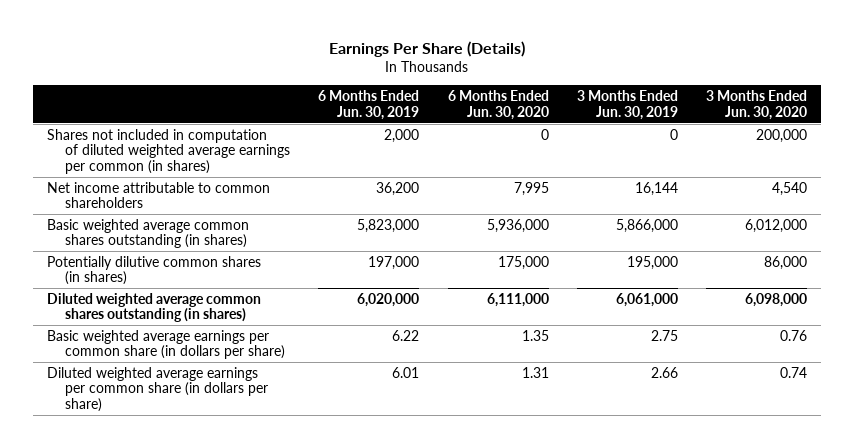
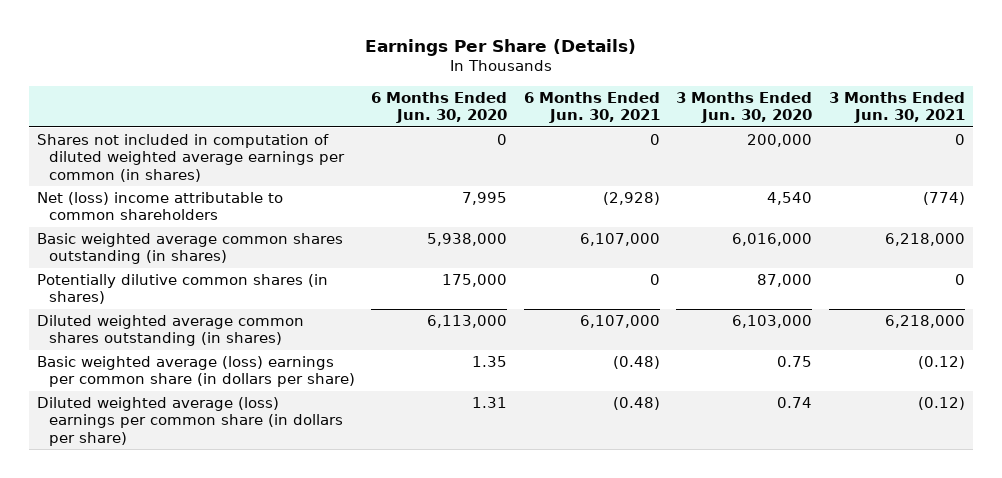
- | 6 Months Ended Jun. 30, 2019 | 6 Months Ended Jun. 30, 2020 | 3 Months Ended Jun. 30, 2019 | 3 Months Ended Jun. 30, 2020
+ | 6 Months Ended Jun. 30, 2020 | 6 Months Ended Jun. 30, 2021 | 3 Months Ended Jun. 30, 2020 | 3 Months Ended Jun. 30, 2021
- Net income attributable to common shareholders | 36,200 | 7,995 | 16,144 | 4,540
- Basic weighted average common shares outstanding (in shares) | 5,823,000 | 5,936,000 | 5,866,000 | 6,012,000
- Potentially dilutive common shares (in shares) | 197,000 | 175,000 | 195,000 | 86,000
- Diluted weighted average common shares outstanding (in shares) | 6,020,000 | 6,111,000 | 6,061,000 | 6,098,000
- Basic weighted average earnings per common share (in dollars per share) | 6.22 | 1.35 | 2.75 | 0.76
- Diluted weighted average earnings per common share (in dollars per share) | 6.01 | 1.31 | 2.66 | 0.74
+ Net (loss) income attributable to common shareholders | 7,995 | (2,928) | 4,540 | (774)
+ Basic weighted average common shares outstanding (in shares) | 5,938,000 | 6,107,000 | 6,016,000 | 6,218,000
+ Potentially dilutive common shares (in shares) | 175,000 | 0 | 87,000 | 0
+ Diluted weighted average common shares outstanding (in shares) | 6,113,000 | 6,107,000 | 6,103,000 | 6,218,000
+ Basic weighted average (loss) earnings per common share (in dollars per share) | 1.35 | (0.48) | 0.75 | (0.12)
+ Diluted weighted average (loss) earnings per common share (in dollars per share) | 1.31 | (0.48) | 0.74 | (0.12)

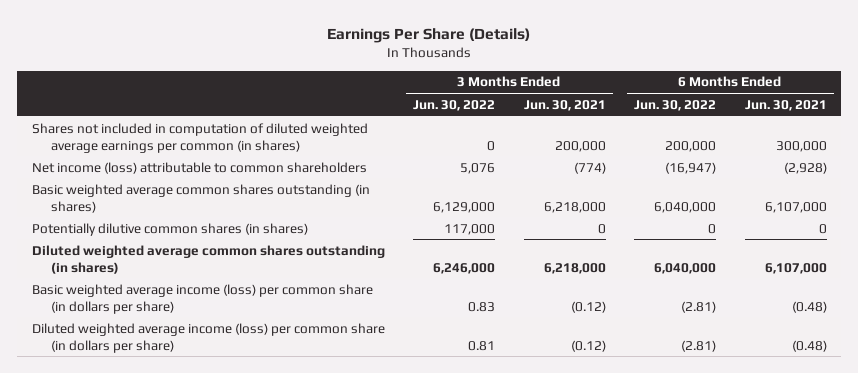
- | 6 Months Ended Jun. 30, 2020 | 6 Months Ended Jun. 30, 2021 | 3 Months Ended Jun. 30, 2020 | 3 Months Ended Jun. 30, 2021
+ | 3 Months Ended Jun. 30, 2022 | 3 Months Ended Jun. 30, 2021 | 6 Months Ended Jun. 30, 2022 | 6 Months Ended Jun. 30, 2021
- Shares not included in computation of diluted weighted average earnings per common (in shares) | 0 | 0 | 200,000 | 0
- Net (loss) income attributable to common shareholders | 7,995 | (2,928) | 4,540 | (774)
+ Shares not included in computation of diluted weighted average earnings per common (in shares) | 0 | 200,000 | 200,000 | 300,000
+ Net income (loss) attributable to common shareholders | 5,076 | (774) | (16,947) | (2,928)
- Basic weighted average (loss) earnings per common share (in dollars per share) | 1.35 | (0.48) | 0.75 | (0.12)
- Diluted weighted average (loss) earnings per common share (in dollars per share) | 1.31 | (0.48) | 0.74 | (0.12)
+ Basic weighted average income (loss) per common share (in dollars per share) | 0.83 | (0.12) | (2.81) | (0.48)
+ Diluted weighted average income (loss) per common share (in dollars per share) | 0.81 | (0.12) | (2.81) | (0.48)

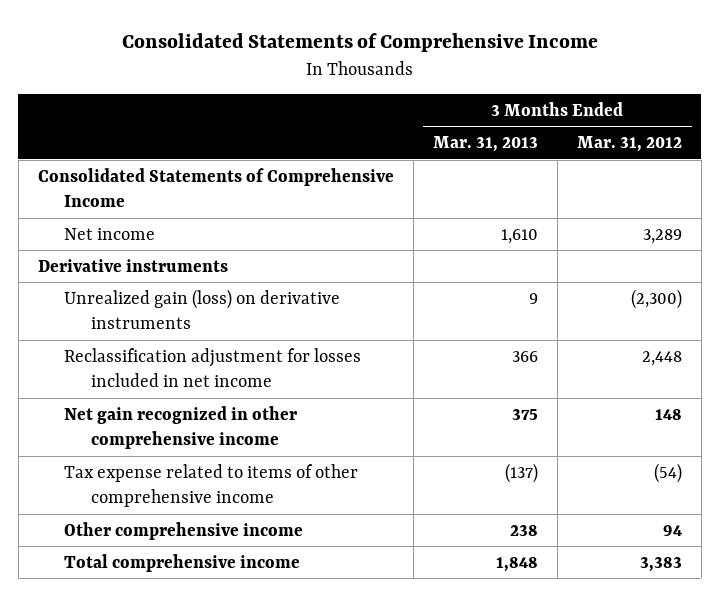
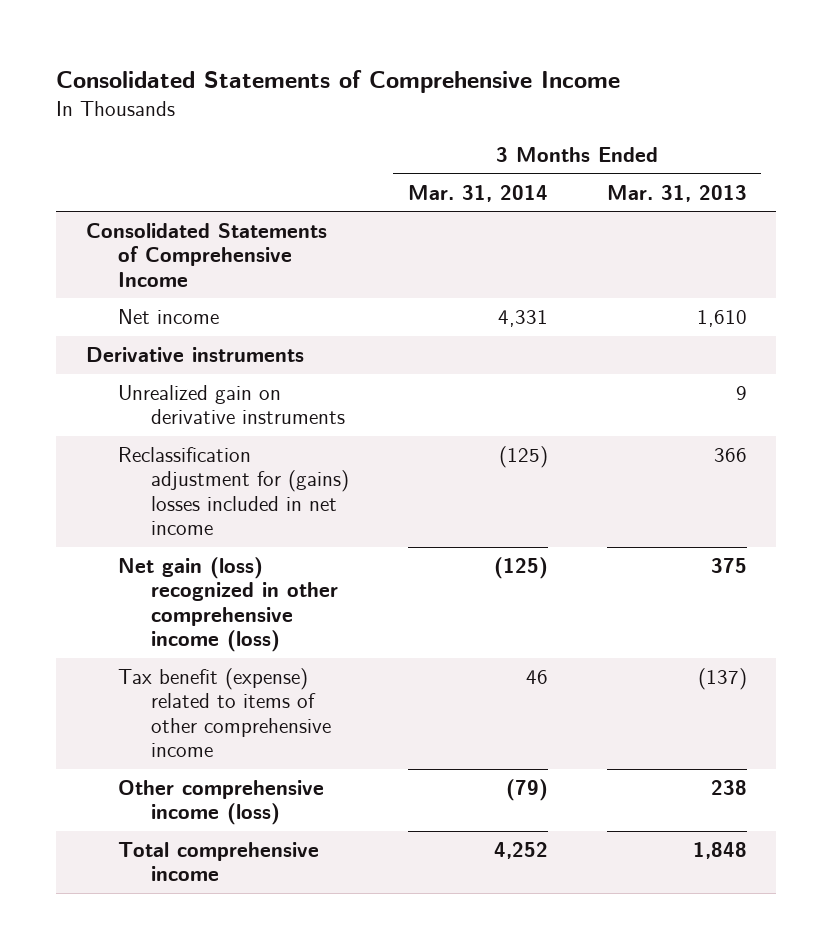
- | 3 Months Ended Mar. 31, 2013 | 3 Months Ended Mar. 31, 2012
+ | 3 Months Ended Mar. 31, 2014 | 3 Months Ended Mar. 31, 2013
- Unrealized gain (loss) on derivative instruments | 9 | (2,300)
- Reclassification adjustment for losses included in net income | 366 | 2,448
- Net gain recognized in other comprehensive income | 375 | 148
- Tax expense related to items of other comprehensive income | (137) | (54)
- Other comprehensive income | 238 | 94
+ Unrealized gain on derivative instruments | | 9
+ Reclassification adjustment for (gains) losses included in net income | (125) | 366
+ Net gain (loss) recognized in other comprehensive income (loss) | (125) | 375
+ Tax benefit (expense) related to items of other comprehensive income | 46 | (137)
+ Other comprehensive income (loss) | (79) | 238

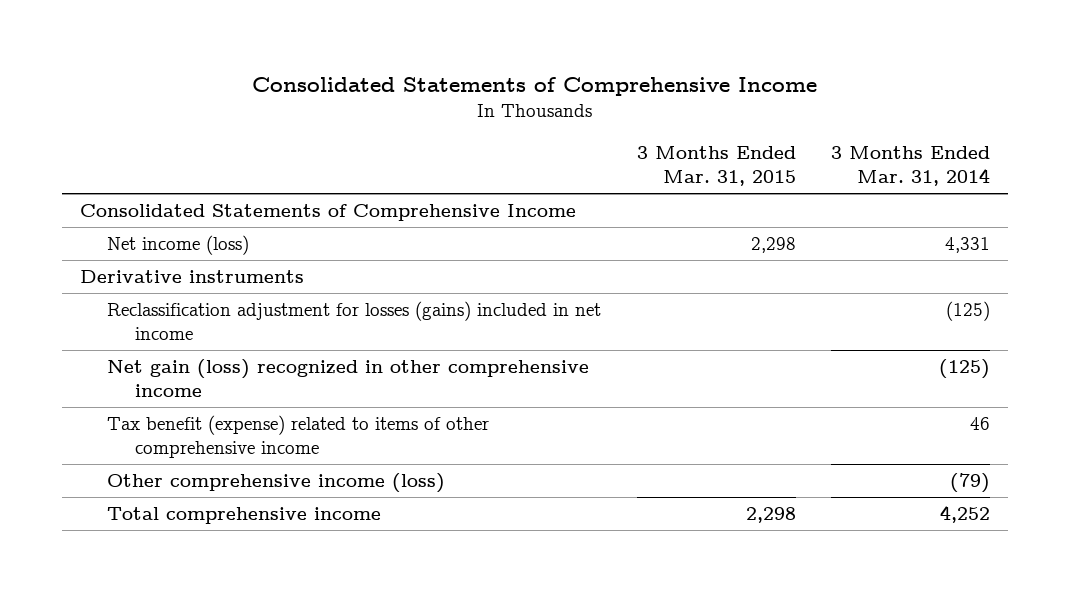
- | 3 Months Ended Mar. 31, 2014 | 3 Months Ended Mar. 31, 2013
+ | 3 Months Ended Mar. 31, 2015 | 3 Months Ended Mar. 31, 2014
- Net income | 4,331 | 1,610
+ Net income (loss) | 2,298 | 4,331
- Unrealized gain on derivative instruments | | 9
- Reclassification adjustment for (gains) losses included in net income | (125) | 366
- Net gain (loss) recognized in other comprehensive income (loss) | (125) | 375
+ Reclassification adjustment for losses (gains) included in net income | | (125)
+ Net gain (loss) recognized in other comprehensive income | | (125)

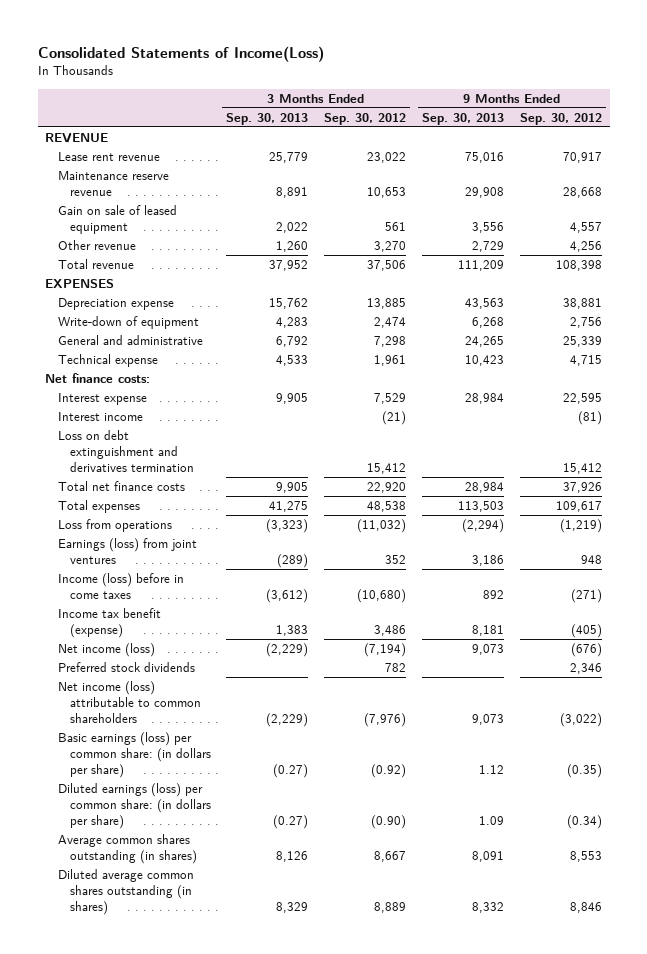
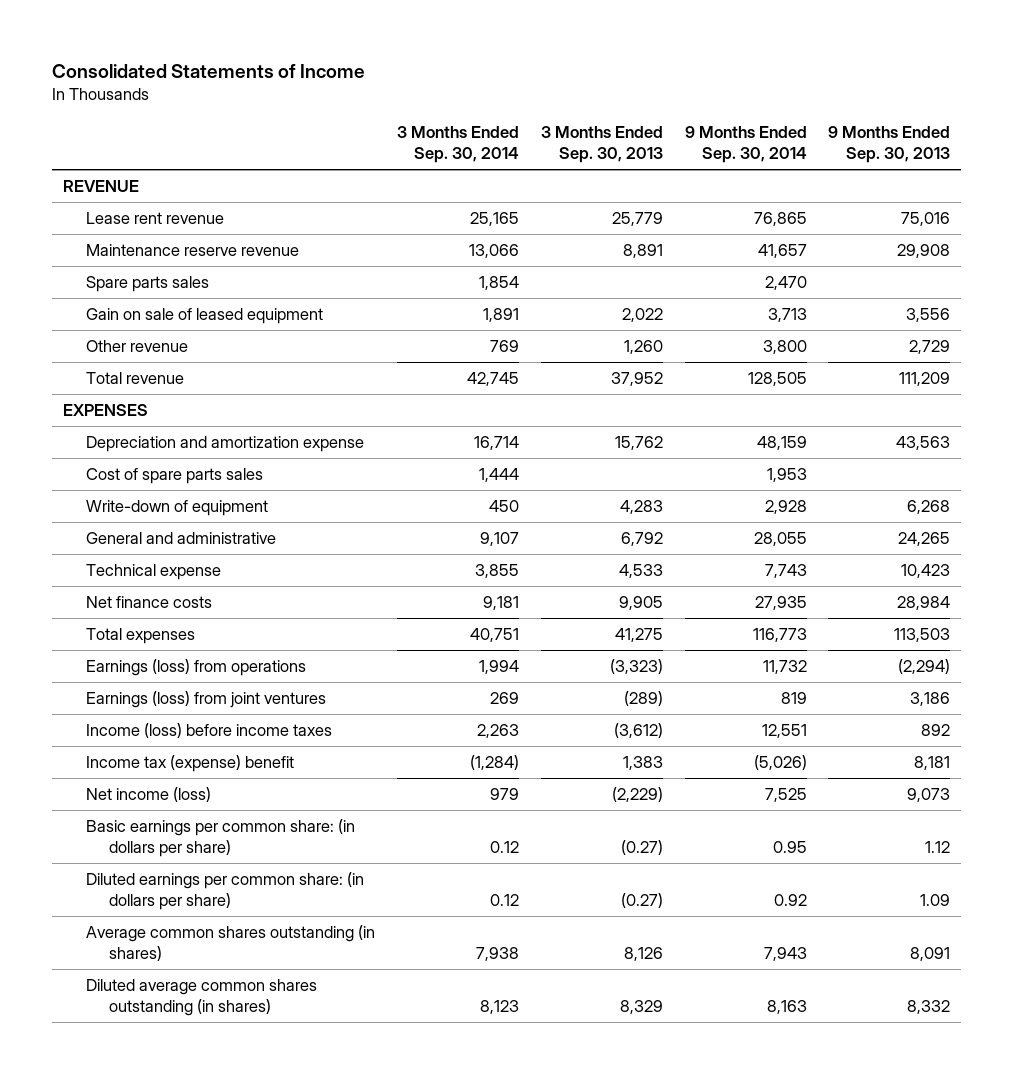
- Consolidated Statements of Income(Loss)
+ Consolidated Statements of Income
- | 3 Months Ended Sep. 30, 2013 | 3 Months Ended Sep. 30, 2012 | 9 Months Ended Sep. 30, 2013 | 9 Months Ended Sep. 30, 2012
+ | 3 Months Ended Sep. 30, 2014 | 3 Months Ended Sep. 30, 2013 | 9 Months Ended Sep. 30, 2014 | 9 Months Ended Sep. 30, 2013
+ Spare parts sales | 1,854 | | 2,470 |
- Depreciation expense | 15,762 | 13,885 | 43,563 | 38,881
+ Depreciation and amortization expense | 16,714 | 15,762 | 48,159 | 43,563
+ Cost of spare parts sales | 1,444 | | 1,953 |
- Net finance costs:
- Interest expense | 9,905 | 7,529 | 28,984 | 22,595
- Interest income | | (21) | | (81)
- Loss on debt extinguishment and derivatives termination | | 15,412 | | 15,412
- Total net finance costs | 9,905 | 22,920 | 28,984 | 37,926
+ Net finance costs | 9,181 | 9,905 | 27,935 | 28,984
- Loss from operations | (3,323) | (11,032) | (2,294) | (1,219)
+ Earnings (loss) from operations | 1,994 | (3,323) | 11,732 | (2,294)
- Income (loss) before in come taxes | (3,612) | (10,680) | 892 | (271)
- Income tax benefit (expense) | 1,383 | 3,486 | 8,181 | (405)
+ Income (loss) before income taxes | 2,263 | (3,612) | 12,551 | 892
+ Income tax (expense) benefit | (1,284) | 1,383 | (5,026) | 8,181
- Preferred stock dividends | | 782 | | 2,346
- Net income (loss) attributable to common shareholders | (2,229) | (7,976) | 9,073 | (3,022)
- Basic earnings (loss) per common share: (in dollars per share) | (0.27) | (0.92) | 1.12 | (0.35)
- Diluted earnings (loss) per common share: (in dollars per share) | (0.27) | (0.90) | 1.09 | (0.34)
+ Basic earnings per common share: (in dollars per share) | 0.12 | (0.27) | 0.95 | 1.12
+ Diluted earnings per common share: (in dollars per share) | 0.12 | (0.27) | 0.92 | 1.09

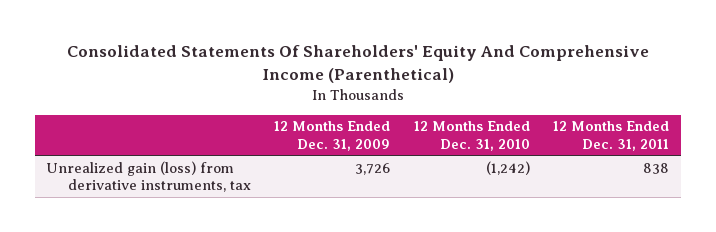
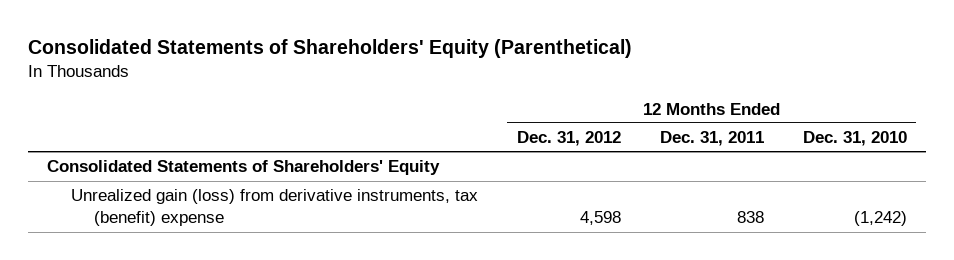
- Consolidated Statements Of Shareholders' Equity And Comprehensive Income (Parenthetical)
+ Consolidated Statements of Shareholders' Equity (Parenthetical)
- | 12 Months Ended Dec. 31, 2009 | 12 Months Ended Dec. 31, 2010 | 12 Months Ended Dec. 31, 2011
+ | 12 Months Ended Dec. 31, 2012 | 12 Months Ended Dec. 31, 2011 | 12 Months Ended Dec. 31, 2010
- Unrealized gain (loss) from derivative instruments, tax | 3,726 | (1,242) | 838
+ Consolidated Statements of Shareholders' Equity
+ Unrealized gain (loss) from derivative instruments, tax (benefit) expense | 4,598 | 838 | (1,242)

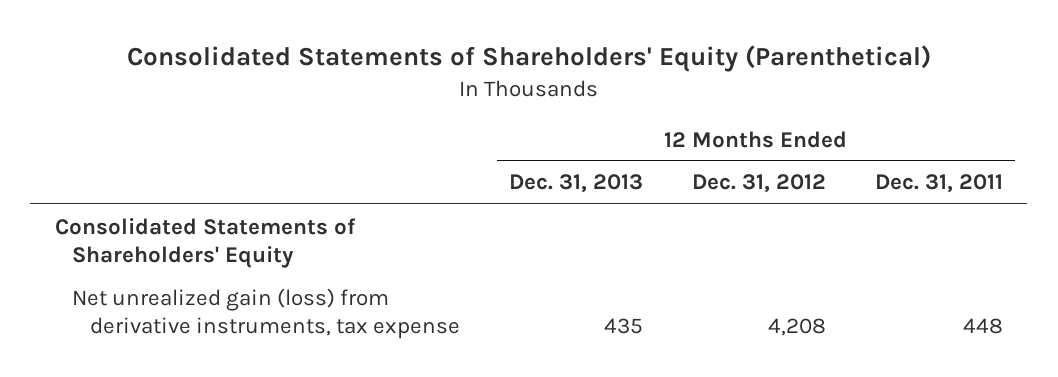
- | 12 Months Ended Dec. 31, 2012 | 12 Months Ended Dec. 31, 2011 | 12 Months Ended Dec. 31, 2010
+ | 12 Months Ended Dec. 31, 2013 | 12 Months Ended Dec. 31, 2012 | 12 Months Ended Dec. 31, 2011
- Unrealized gain (loss) from derivative instruments, tax (benefit) expense | 4,598 | 838 | (1,242)
+ Net unrealized gain (loss) from derivative instruments, tax expense | 435 | 4,208 | 448

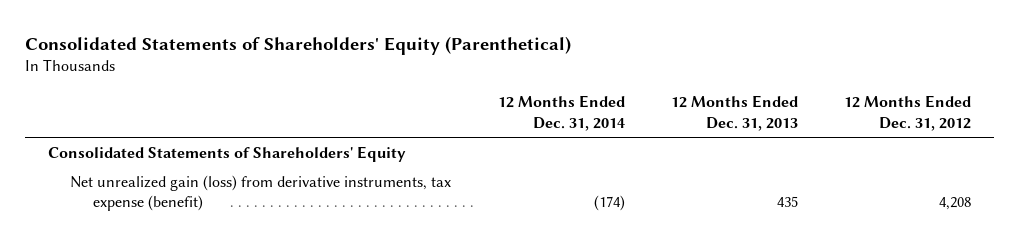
- | 12 Months Ended Dec. 31, 2013 | 12 Months Ended Dec. 31, 2012 | 12 Months Ended Dec. 31, 2011
+ | 12 Months Ended Dec. 31, 2014 | 12 Months Ended Dec. 31, 2013 | 12 Months Ended Dec. 31, 2012
- Net unrealized gain (loss) from derivative instruments, tax expense | 435 | 4,208 | 448
+ Net unrealized gain (loss) from derivative instruments, tax expense (benefit) | (174) | 435 | 4,208

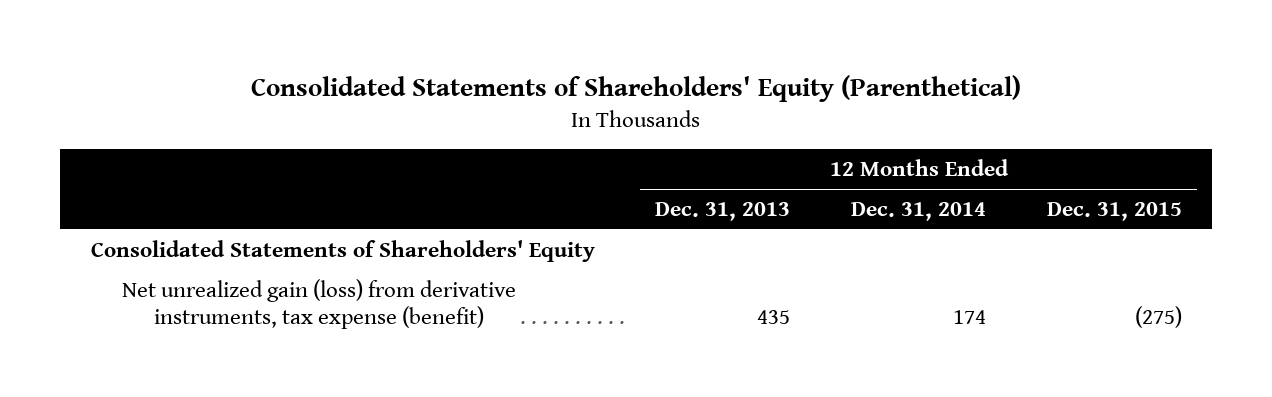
- | 12 Months Ended Dec. 31, 2014 | 12 Months Ended Dec. 31, 2013 | 12 Months Ended Dec. 31, 2012
+ | 12 Months Ended Dec. 31, 2013 | 12 Months Ended Dec. 31, 2014 | 12 Months Ended Dec. 31, 2015
- Net unrealized gain (loss) from derivative instruments, tax expense (benefit) | (174) | 435 | 4,208
+ Net unrealized gain (loss) from derivative instruments, tax expense (benefit) | 435 | 174 | (275)

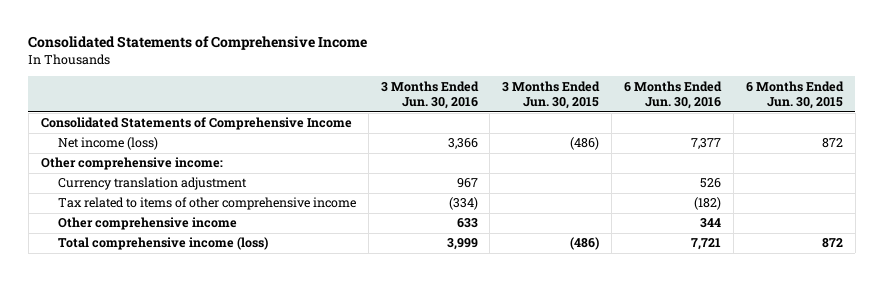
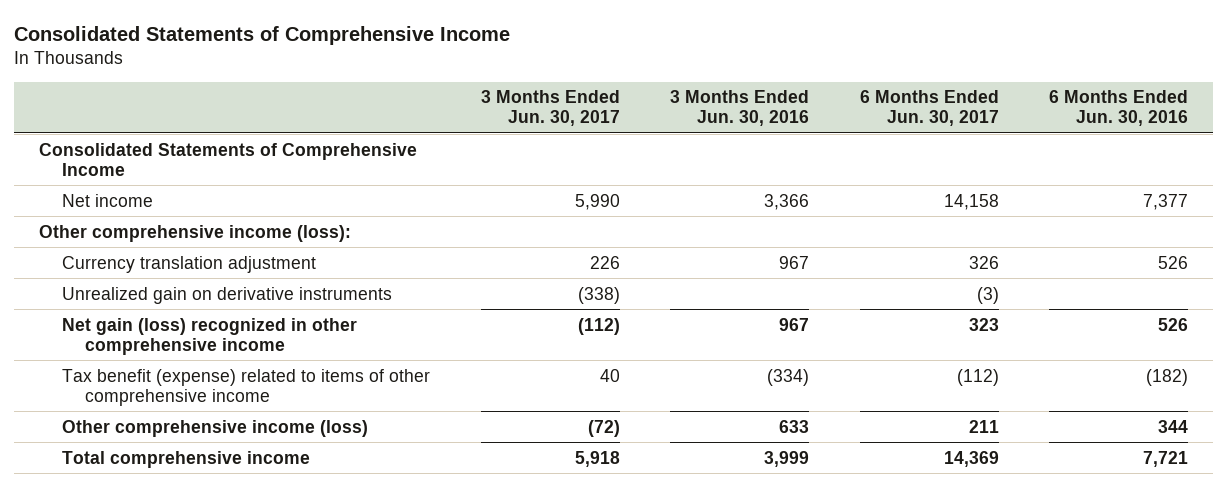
- | 3 Months Ended Jun. 30, 2016 | 3 Months Ended Jun. 30, 2015 | 6 Months Ended Jun. 30, 2016 | 6 Months Ended Jun. 30, 2015
+ | 3 Months Ended Jun. 30, 2017 | 3 Months Ended Jun. 30, 2016 | 6 Months Ended Jun. 30, 2017 | 6 Months Ended Jun. 30, 2016
- Net income (loss) | 3,366 | (486) | 7,377 | 872
- Other comprehensive income:
+ Net income | 5,990 | 3,366 | 14,158 | 7,377
+ Other comprehensive income (loss):
- Tax related to items of other comprehensive income | (334) | | (182) |
- Other comprehensive income | 633 | | 344 |
- Total comprehensive income (loss) | 3,999 | (486) | 7,721 | 872
+ Unrealized gain on derivative instruments | (338) | | (3) |
+ Net gain (loss) recognized in other comprehensive income | (112) | 967 | 323 | 526
+ Tax benefit (expense) related to items of other comprehensive income | 40 | (334) | (112) | (182)
+ Other comprehensive income (loss) | (72) | 633 | 211 | 344
+ Total comprehensive income | 5,918 | 3,999 | 14,369 | 7,721

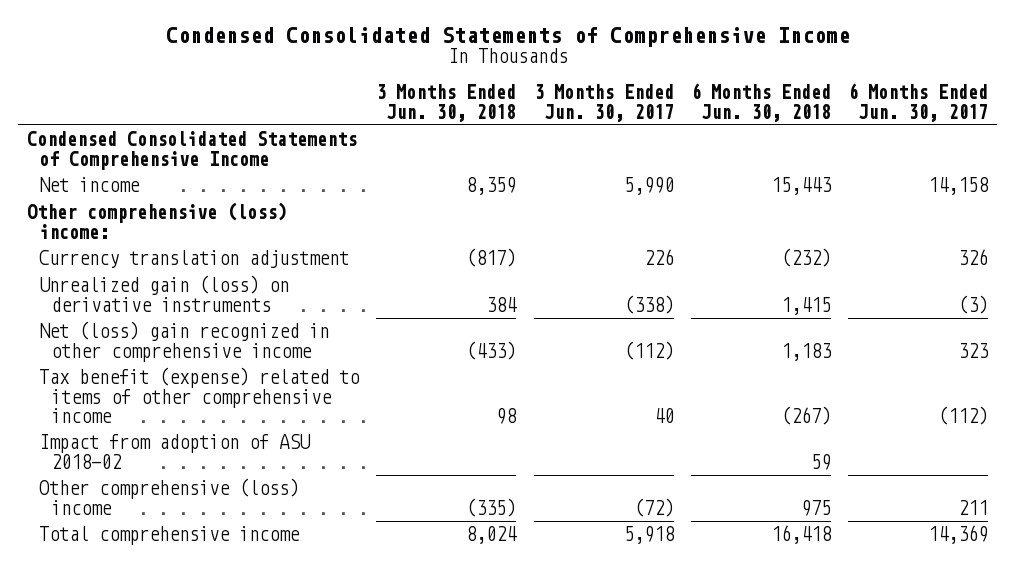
- Consolidated Statements of Comprehensive Income
+ Condensed Consolidated Statements of Comprehensive Income
- | 3 Months Ended Jun. 30, 2017 | 3 Months Ended Jun. 30, 2016 | 6 Months Ended Jun. 30, 2017 | 6 Months Ended Jun. 30, 2016
+ | 3 Months Ended Jun. 30, 2018 | 3 Months Ended Jun. 30, 2017 | 6 Months Ended Jun. 30, 2018 | 6 Months Ended Jun. 30, 2017
- Consolidated Statements of Comprehensive Income
+ Condensed Consolidated Statements of Comprehensive Income
- Other comprehensive income (loss):
+ Other comprehensive (loss) income:
- Unrealized gain on derivative instruments | (338) | | (3) |
- Net gain (loss) recognized in other comprehensive income | (112) | 967 | 323 | 526
+ Unrealized gain (loss) on derivative instruments | 384 | (338) | 1,415 | (3)
+ Net (loss) gain recognized in other comprehensive income | (433) | (112) | 1,183 | 323
- Other comprehensive income (loss) | (72) | 633 | 211 | 344
+ Impact from adoption of ASU 2018-02 | | | 59 |
+ Other comprehensive (loss) income | (335) | (72) | 975 | 211

